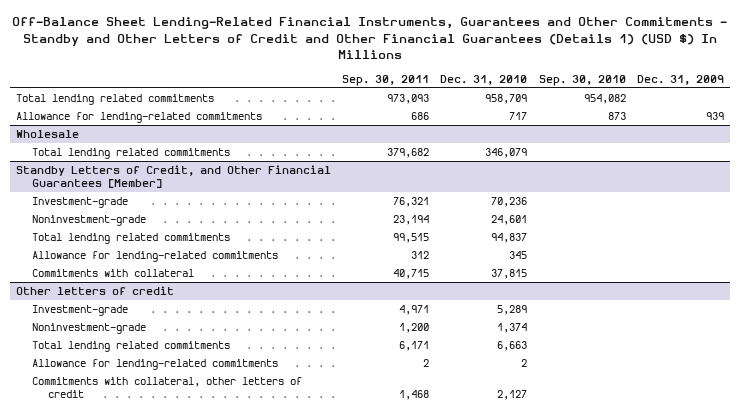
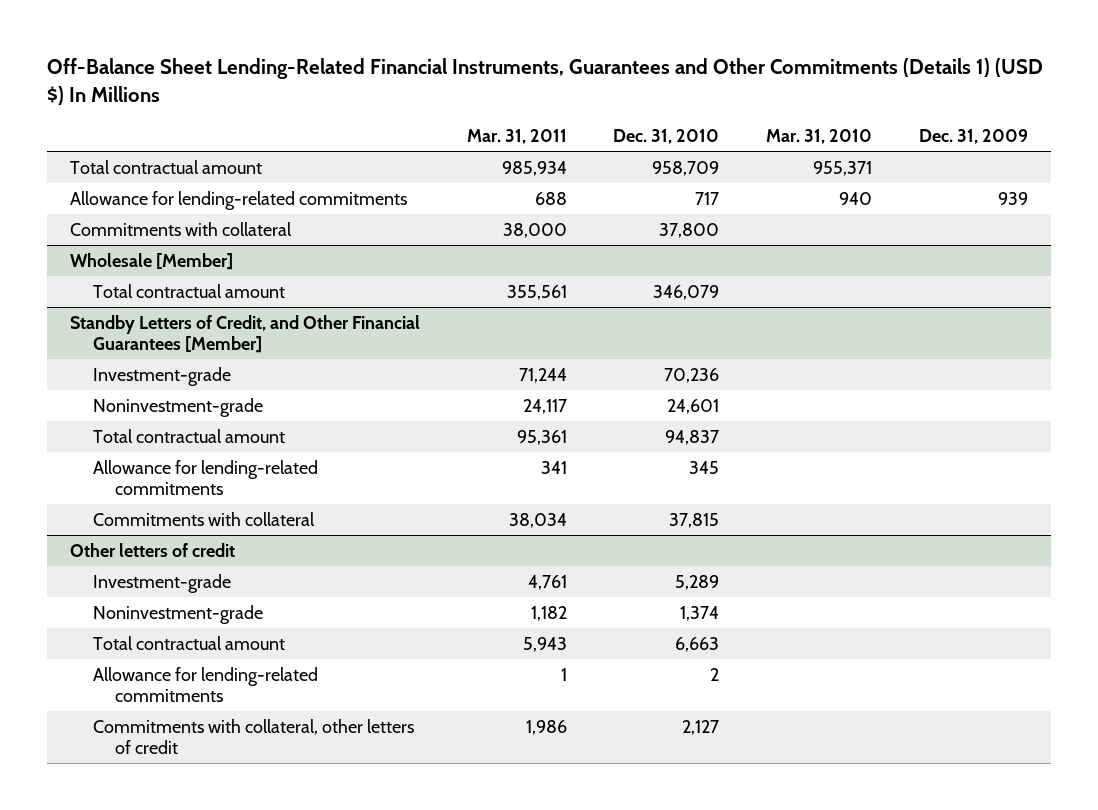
- Off-Balance Sheet Lending-Related Financial Instruments, Guarantees and Other Commitments - Standby and Other Letters of Credit and Other Financial Guarantees (Details 1) (USD $) In Millions
+ Off-Balance Sheet Lending-Related Financial Instruments, Guarantees and Other Commitments (Details 1) (USD $) In Millions
- | Sep. 30, 2011 | Dec. 31, 2010 | Sep. 30, 2010 | Dec. 31, 2009
+ | Mar. 31, 2011 | Dec. 31, 2010 | Mar. 31, 2010 | Dec. 31, 2009
- Total lending related commitments | 973,093 | 958,709 | 954,082 |
+ Total contractual amount | 985,934 | 958,709 | 955,371 |
- Wholesale
- Total lending related commitments | 379,682 | 346,079 | |
+ Commitments with collateral | 38,000 | 37,800 | |
+ Wholesale [Member]
+ Total contractual amount | 355,561 | 346,079 | |
@ Standby Letters of Credit, and Other Financial Guarantees [Member]
- Total lending related commitments | 99,515 | 94,837 | |
+ Total contractual amount | 95,361 | 94,837 | |
@ Other letters of credit
- Total lending related commitments | 6,171 | 6,663 | |
+ Total contractual amount | 5,943 | 6,663 | |

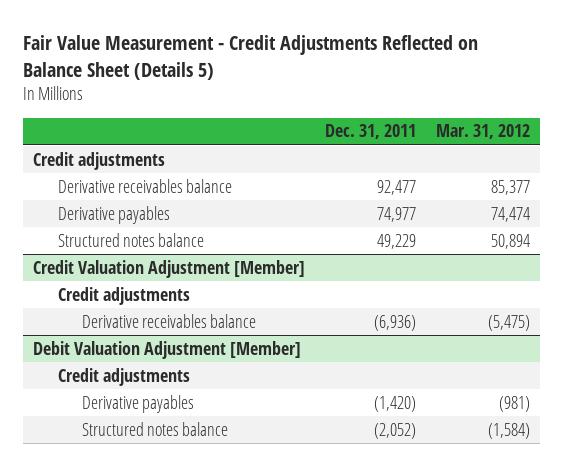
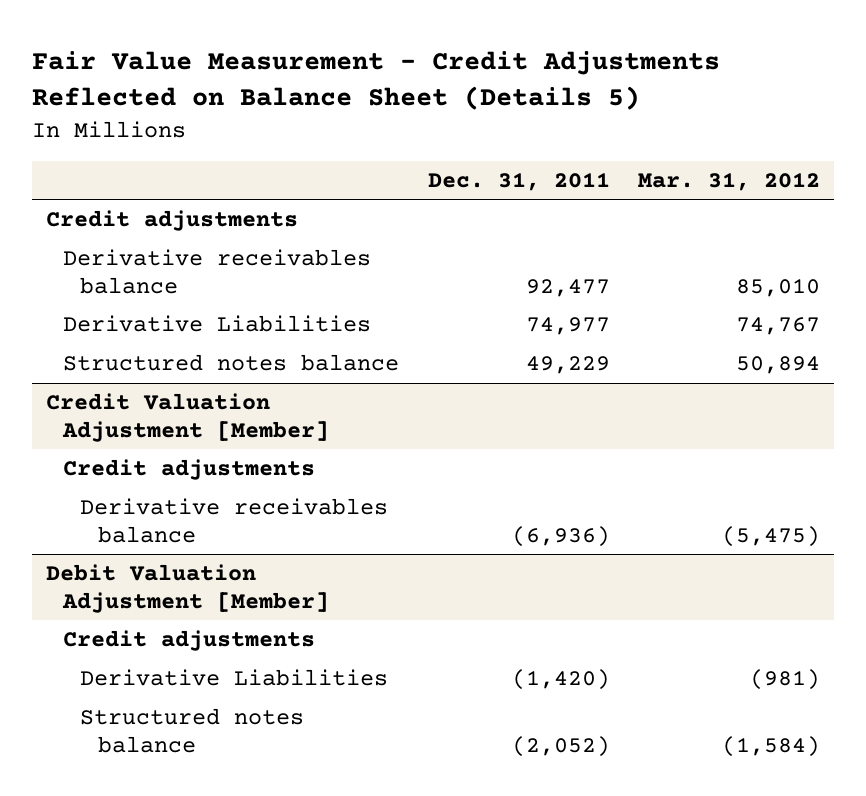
- Derivative receivables balance | 92,477 | 85,377
- Derivative payables | 74,977 | 74,474
+ Derivative receivables balance | 92,477 | 85,010
+ Derivative Liabilities | 74,977 | 74,767
@ Debit Valuation Adjustment [Member]
- Derivative payables | (1,420) | (981)
+ Derivative Liabilities | (1,420) | (981)

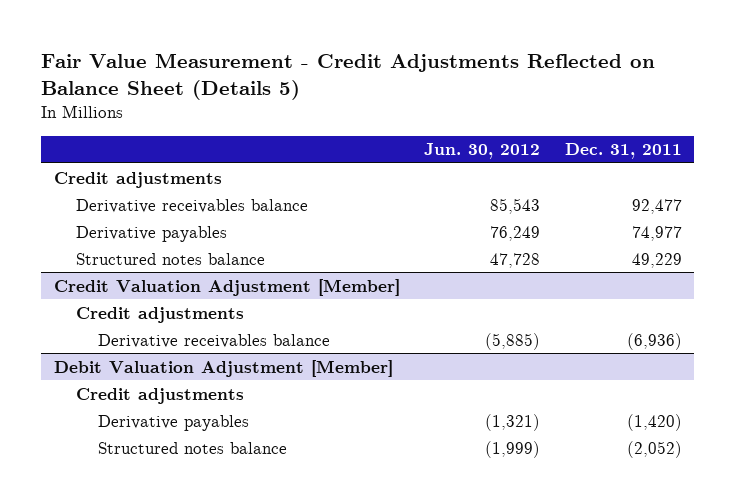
- | Dec. 31, 2011 | Mar. 31, 2012
+ | Jun. 30, 2012 | Dec. 31, 2011
- Derivative Liabilities | 74,977 | 74,767
+ Derivative payables | 76,249 | 74,977
@ Debit Valuation Adjustment [Member]
- Derivative Liabilities | (1,420) | (981)
+ Derivative payables | (1,321) | (1,420)

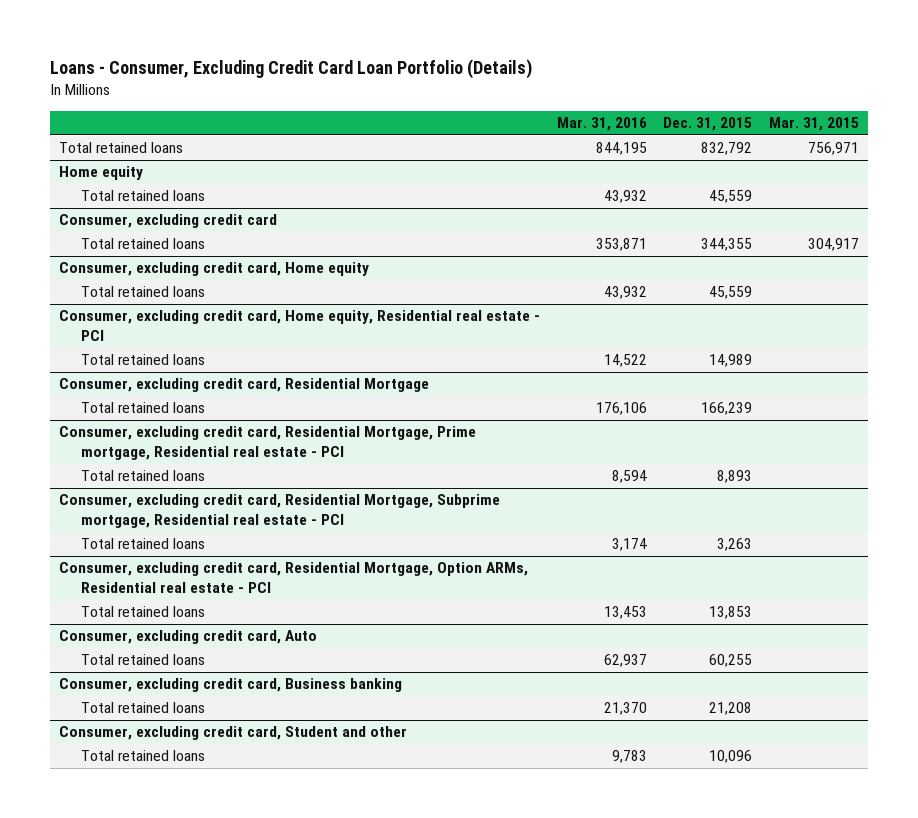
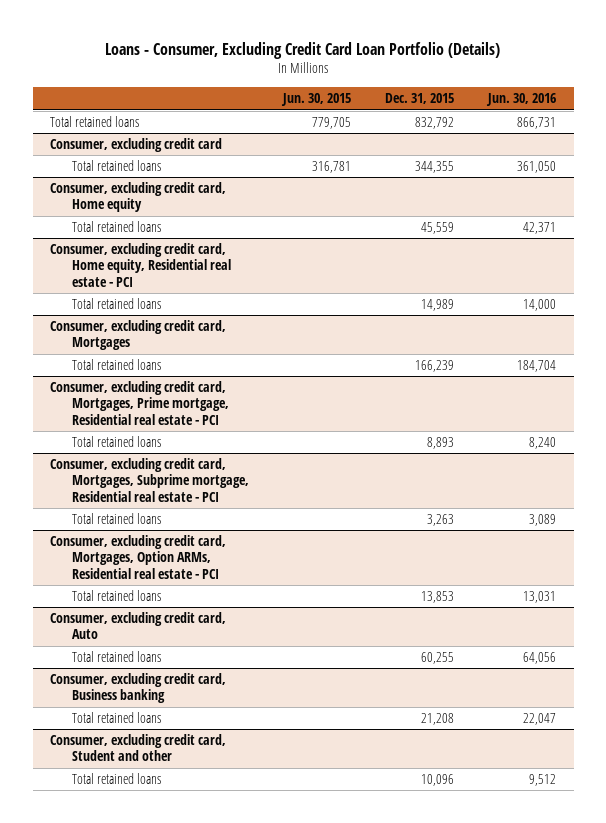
- | Mar. 31, 2016 | Dec. 31, 2015 | Mar. 31, 2015
+ | Jun. 30, 2015 | Dec. 31, 2015 | Jun. 30, 2016
- Home equity
- Total retained loans | 43,932 | 45,559 |
- Consumer, excluding credit card, Residential Mortgage
+ Consumer, excluding credit card, Mortgages
- Consumer, excluding credit card, Residential Mortgage, Prime mortgage, Residential real estate - PCI
+ Consumer, excluding credit card, Mortgages, Prime mortgage, Residential real estate - PCI
- Consumer, excluding credit card, Residential Mortgage, Subprime mortgage, Residential real estate - PCI
+ Consumer, excluding credit card, Mortgages, Subprime mortgage, Residential real estate - PCI
- Consumer, excluding credit card, Residential Mortgage, Option ARMs, Residential real estate - PCI
+ Consumer, excluding credit card, Mortgages, Option ARMs, Residential real estate - PCI

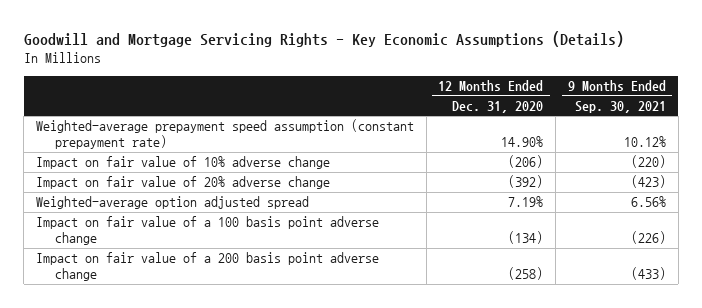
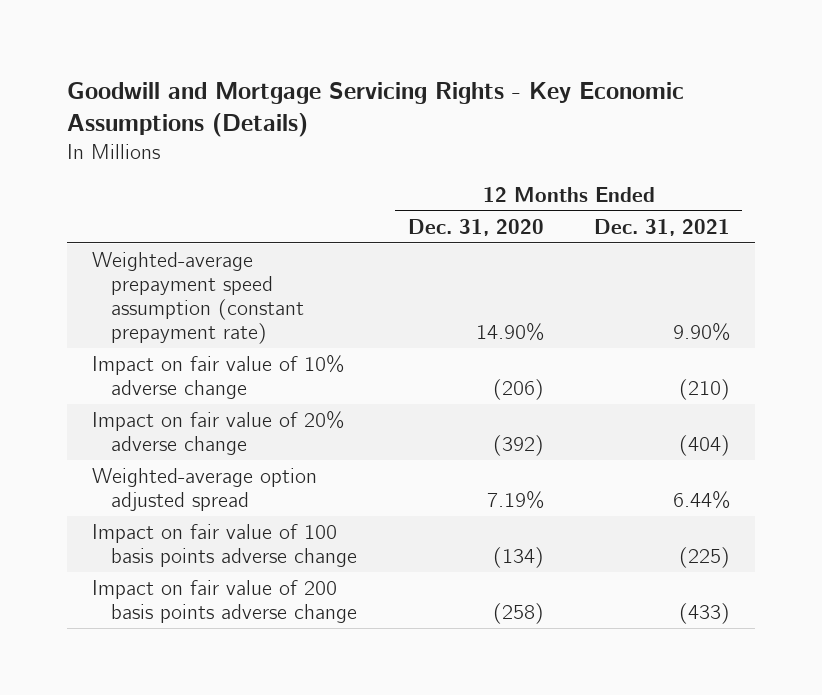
- | 12 Months Ended Dec. 31, 2020 | 9 Months Ended Sep. 30, 2021
+ | 12 Months Ended Dec. 31, 2020 | 12 Months Ended Dec. 31, 2021
- Impact on fair value of a 100 basis point adverse change | (134) | (226)
- Impact on fair value of a 200 basis point adverse change | (258) | (433)
+ Impact on fair value of 100 basis points adverse change | (134) | (225)
+ Impact on fair value of 200 basis points adverse change | (258) | (433)

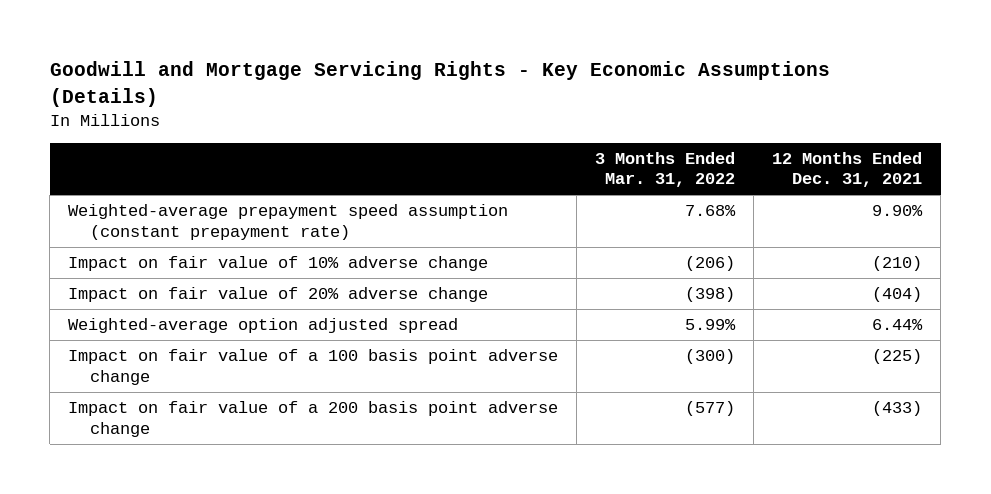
- | 12 Months Ended Dec. 31, 2020 | 12 Months Ended Dec. 31, 2021
+ | 3 Months Ended Mar. 31, 2022 | 12 Months Ended Dec. 31, 2021
- Impact on fair value of 100 basis points adverse change | (134) | (225)
- Impact on fair value of 200 basis points adverse change | (258) | (433)
+ Impact on fair value of a 100 basis point adverse change | (300) | (225)
+ Impact on fair value of a 200 basis point adverse change | (577) | (433)

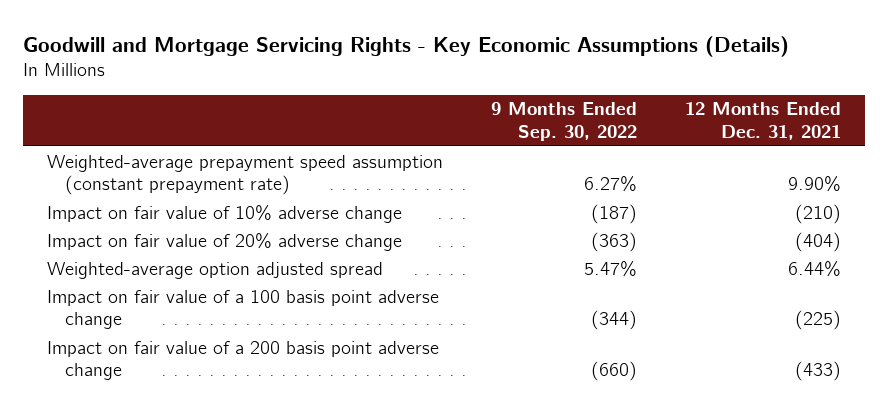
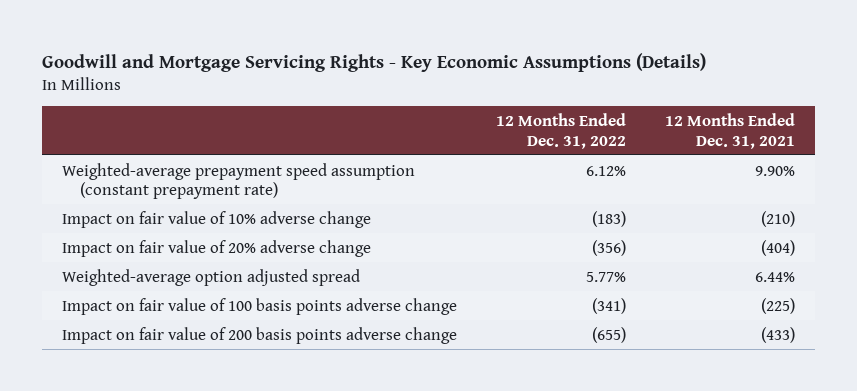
- | 9 Months Ended Sep. 30, 2022 | 12 Months Ended Dec. 31, 2021
+ | 12 Months Ended Dec. 31, 2022 | 12 Months Ended Dec. 31, 2021
- Impact on fair value of a 100 basis point adverse change | (344) | (225)
- Impact on fair value of a 200 basis point adverse change | (660) | (433)
+ Impact on fair value of 100 basis points adverse change | (341) | (225)
+ Impact on fair value of 200 basis points adverse change | (655) | (433)

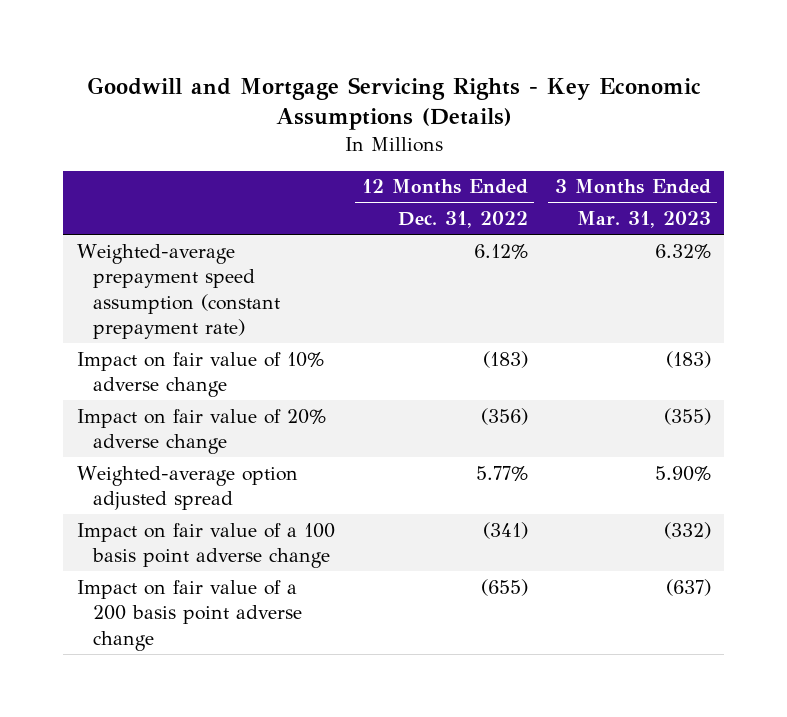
- | 12 Months Ended Dec. 31, 2022 | 12 Months Ended Dec. 31, 2021
+ | 12 Months Ended Dec. 31, 2022 | 3 Months Ended Mar. 31, 2023
- Impact on fair value of 100 basis points adverse change | (341) | (225)
- Impact on fair value of 200 basis points adverse change | (655) | (433)
+ Impact on fair value of a 100 basis point adverse change | (341) | (332)
+ Impact on fair value of a 200 basis point adverse change | (655) | (637)

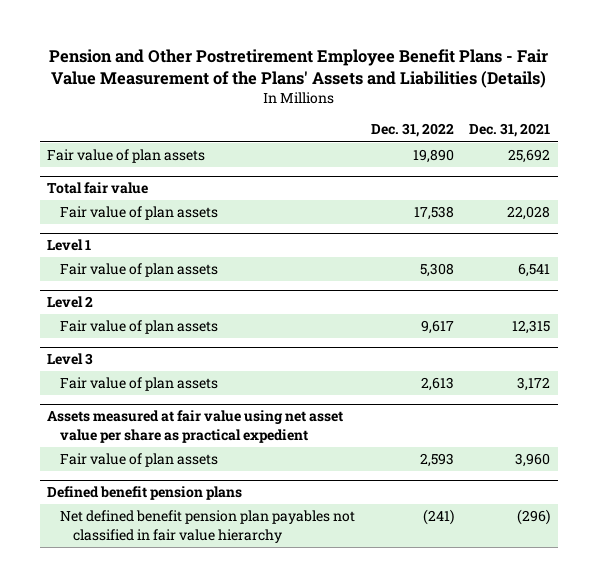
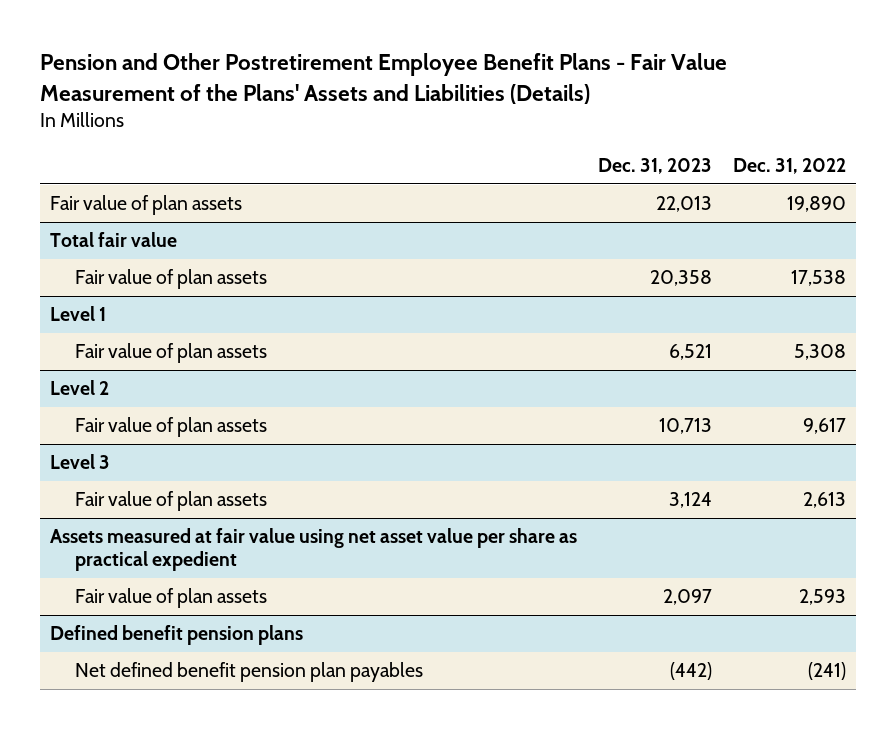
- | Dec. 31, 2022 | Dec. 31, 2021
+ | Dec. 31, 2023 | Dec. 31, 2022
@ Defined benefit pension plans
- Net defined benefit pension plan payables not classified in fair value hierarchy | (241) | (296)
+ Net defined benefit pension plan payables | (442) | (241)

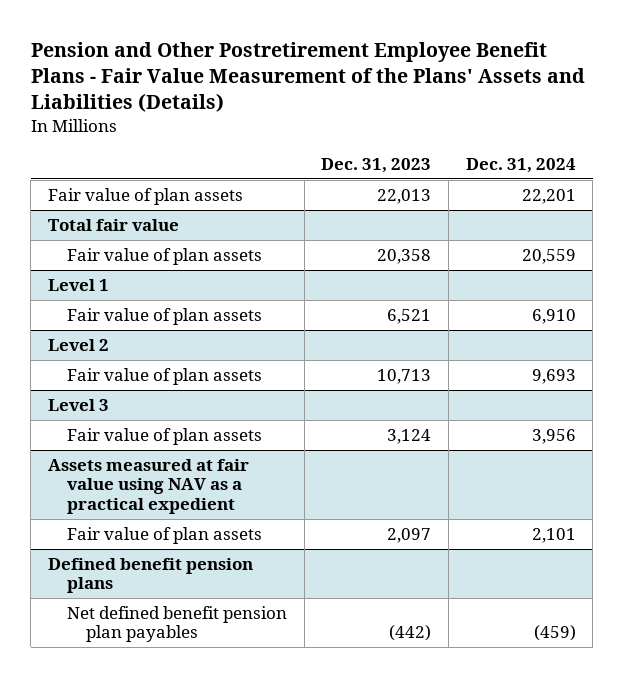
- | Dec. 31, 2023 | Dec. 31, 2022
+ | Dec. 31, 2023 | Dec. 31, 2024
- Assets measured at fair value using net asset value per share as practical expedient
+ Assets measured at fair value using NAV as a practical expedient

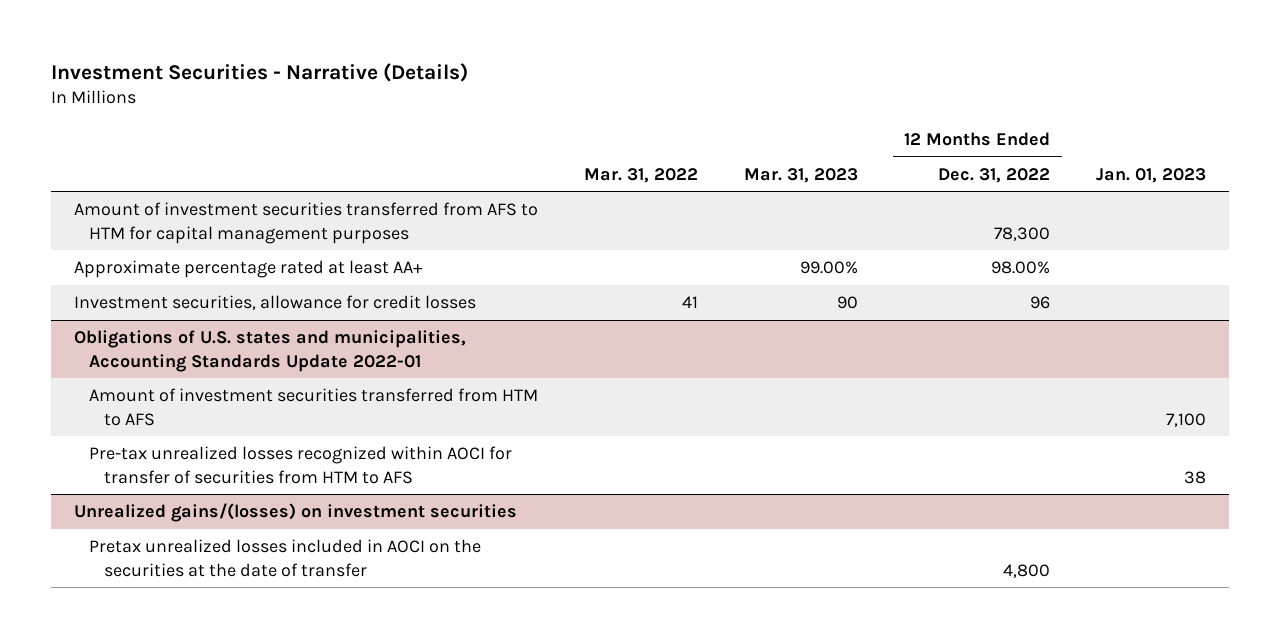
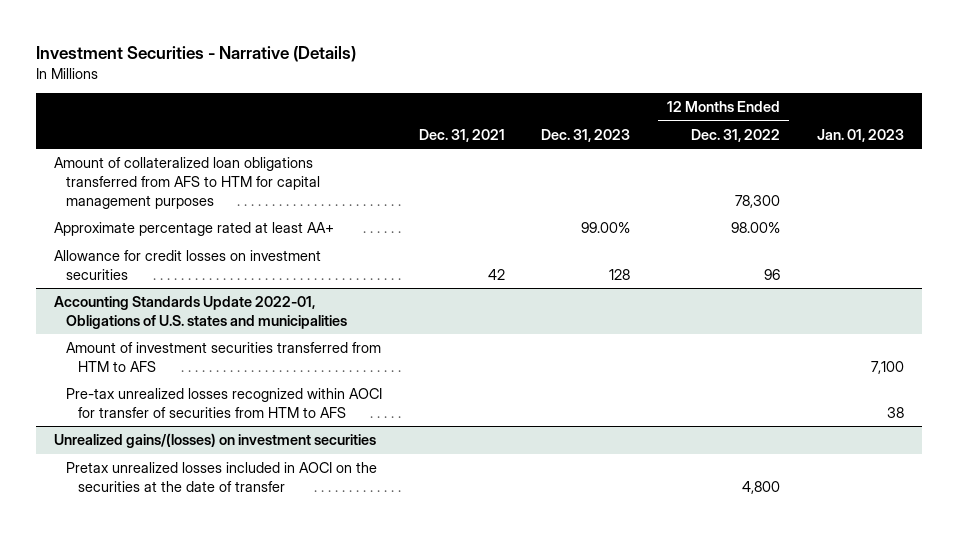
- | Mar. 31, 2022 | Mar. 31, 2023 | 12 Months Ended Dec. 31, 2022 | Jan. 01, 2023
+ | Dec. 31, 2021 | Dec. 31, 2023 | 12 Months Ended Dec. 31, 2022 | Jan. 01, 2023
- Amount of investment securities transferred from AFS to HTM for capital management purposes | | | 78,300 |
+ Amount of collateralized loan obligations transferred from AFS to HTM for capital management purposes | | | 78,300 |
- Investment securities, allowance for credit losses | 41 | 90 | 96 |
- Obligations of U.S. states and municipalities, Accounting Standards Update 2022-01
+ Allowance for credit losses on investment securities | 42 | 128 | 96 |
+ Accounting Standards Update 2022-01, Obligations of U.S. states and municipalities

